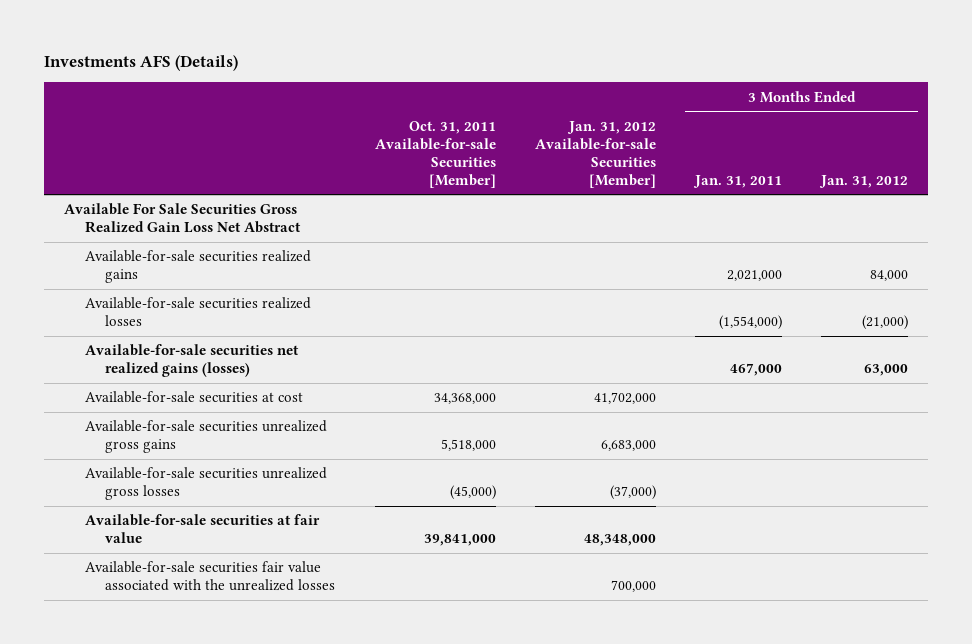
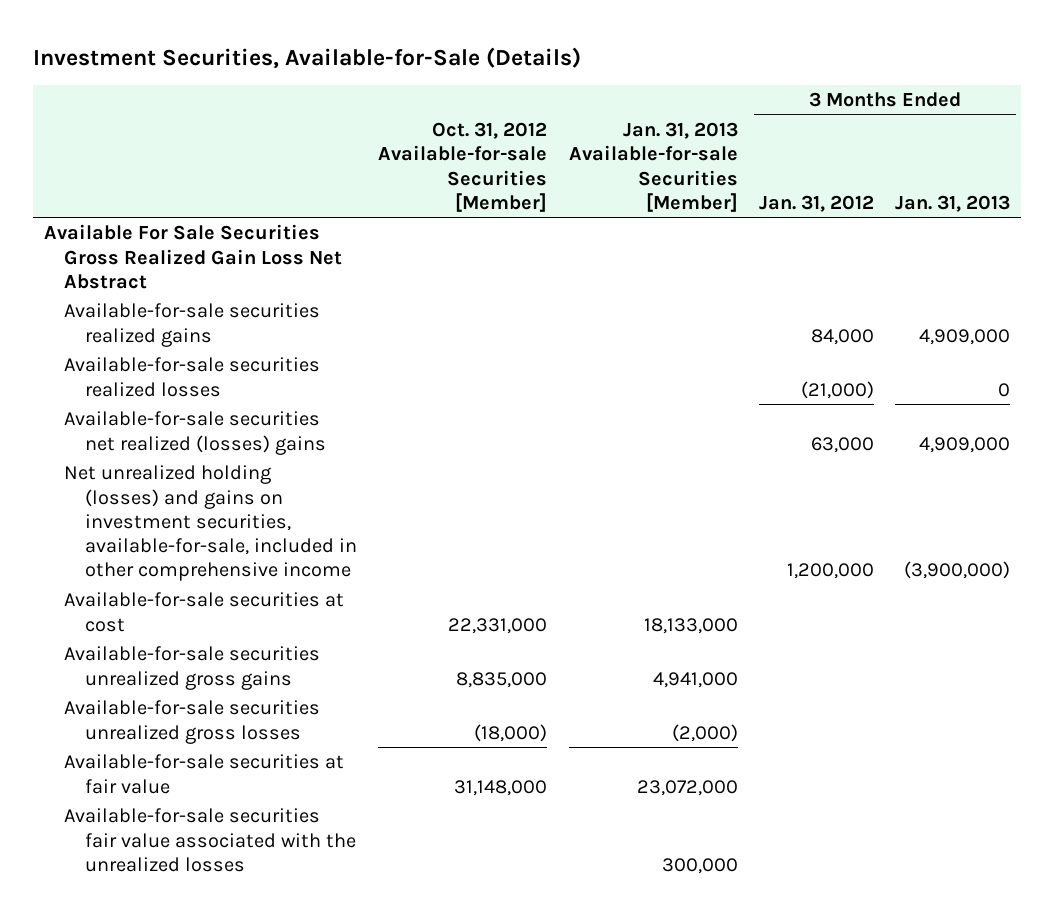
- Investments AFS (Details)
+ Investment Securities, Available-for-Sale (Details)
- | Oct. 31, 2011 Available-for-sale Securities [Member] | Jan. 31, 2012 Available-for-sale Securities [Member] | 3 Months Ended Jan. 31, 2011 | 3 Months Ended Jan. 31, 2012
+ | Oct. 31, 2012 Available-for-sale Securities [Member] | Jan. 31, 2013 Available-for-sale Securities [Member] | 3 Months Ended Jan. 31, 2012 | 3 Months Ended Jan. 31, 2013
- Available-for-sale securities net realized gains (losses) | | | 467,000 | 63,000
+ Available-for-sale securities net realized (losses) gains | | | 63,000 | 4,909,000
+ Net unrealized holding (losses) and gains on investment securities, available-for-sale, included in other comprehensive income | | | 1,200,000 | (3,900,000)

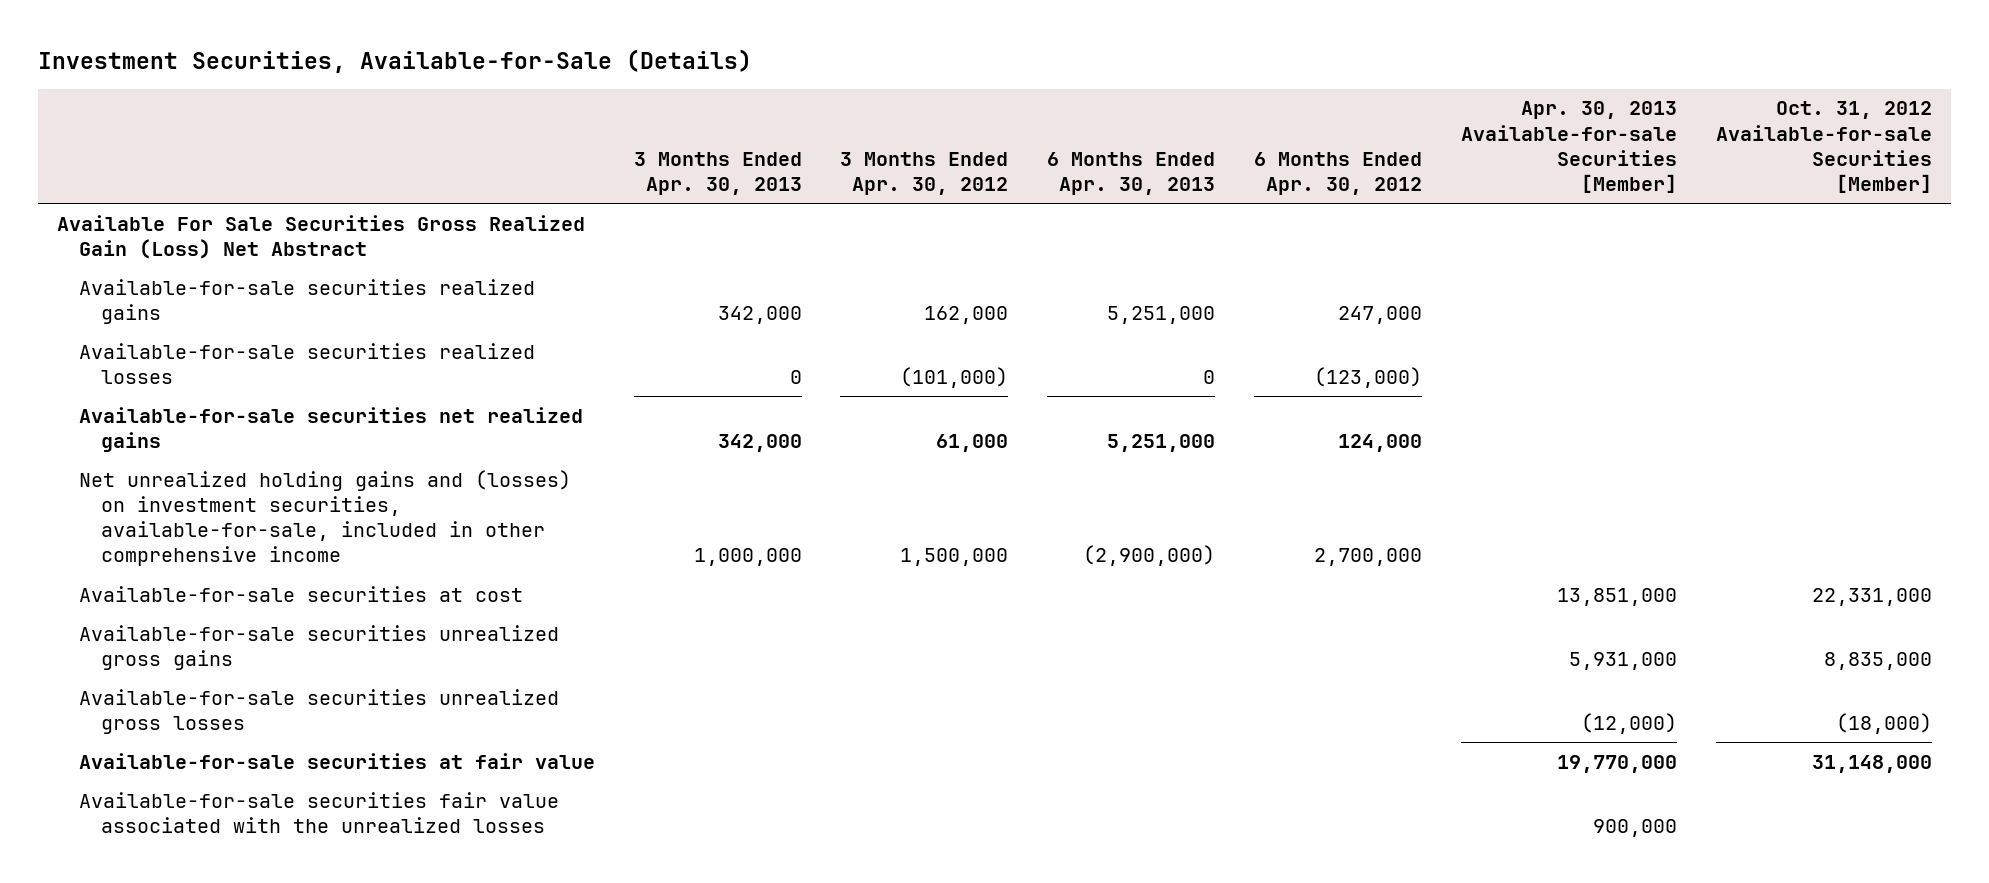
- | Oct. 31, 2012 Available-for-sale Securities [Member] | Jan. 31, 2013 Available-for-sale Securities [Member] | 3 Months Ended Jan. 31, 2012 | 3 Months Ended Jan. 31, 2013
+ | 3 Months Ended Apr. 30, 2013 | 3 Months Ended Apr. 30, 2012 | 6 Months Ended Apr. 30, 2013 | 6 Months Ended Apr. 30, 2012 | Apr. 30, 2013 Available-for-sale Securities [Member] | Oct. 31, 2012 Available-for-sale Securities [Member]
- Available For Sale Securities Gross Realized Gain Loss Net Abstract
+ Available For Sale Securities Gross Realized Gain (Loss) Net Abstract
- Available-for-sale securities net realized (losses) gains | | | 63,000 | 4,909,000
- Net unrealized holding (losses) and gains on investment securities, available-for-sale, included in other comprehensive income | | | 1,200,000 | (3,900,000)
+ Available-for-sale securities net realized gains | 342,000 | 61,000 | 5,251,000 | 124,000 | |
+ Net unrealized holding gains and (losses) on investment securities, available-for-sale, included in other comprehensive income | 1,000,000 | 1,500,000 | (2,900,000) | 2,700,000 | |

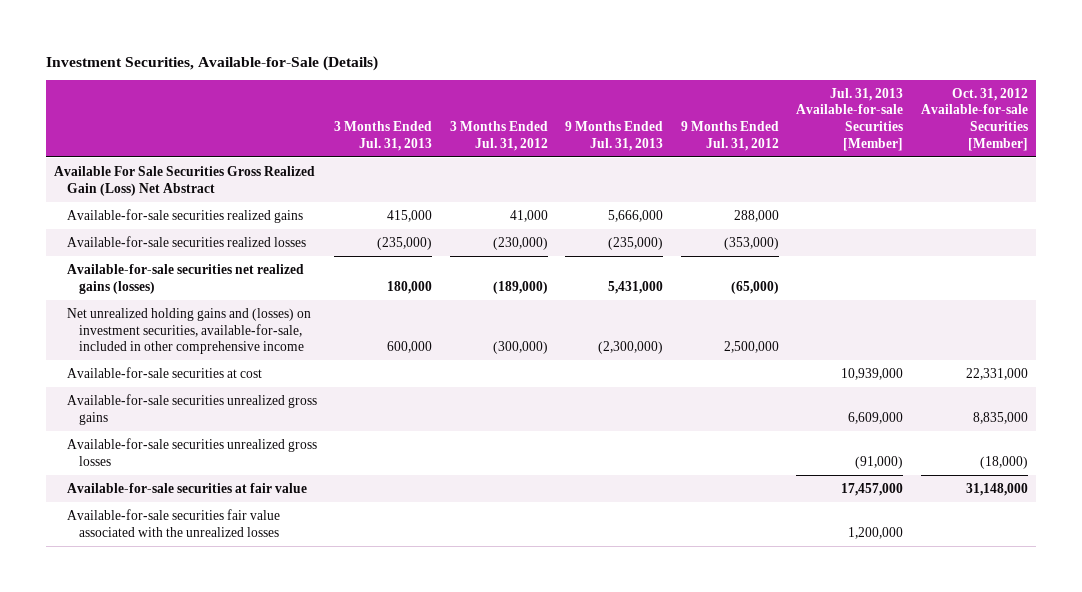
- | 3 Months Ended Apr. 30, 2013 | 3 Months Ended Apr. 30, 2012 | 6 Months Ended Apr. 30, 2013 | 6 Months Ended Apr. 30, 2012 | Apr. 30, 2013 Available-for-sale Securities [Member] | Oct. 31, 2012 Available-for-sale Securities [Member]
+ | 3 Months Ended Jul. 31, 2013 | 3 Months Ended Jul. 31, 2012 | 9 Months Ended Jul. 31, 2013 | 9 Months Ended Jul. 31, 2012 | Jul. 31, 2013 Available-for-sale Securities [Member] | Oct. 31, 2012 Available-for-sale Securities [Member]
- Available-for-sale securities net realized gains | 342,000 | 61,000 | 5,251,000 | 124,000 | |
+ Available-for-sale securities net realized gains (losses) | 180,000 | (189,000) | 5,431,000 | (65,000) | |

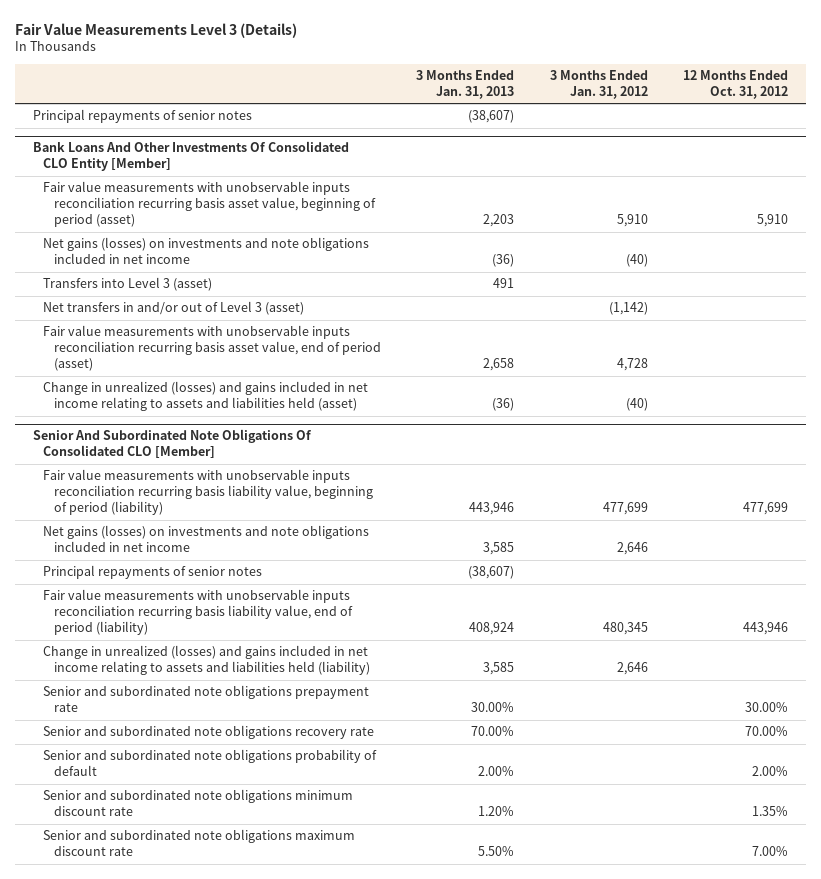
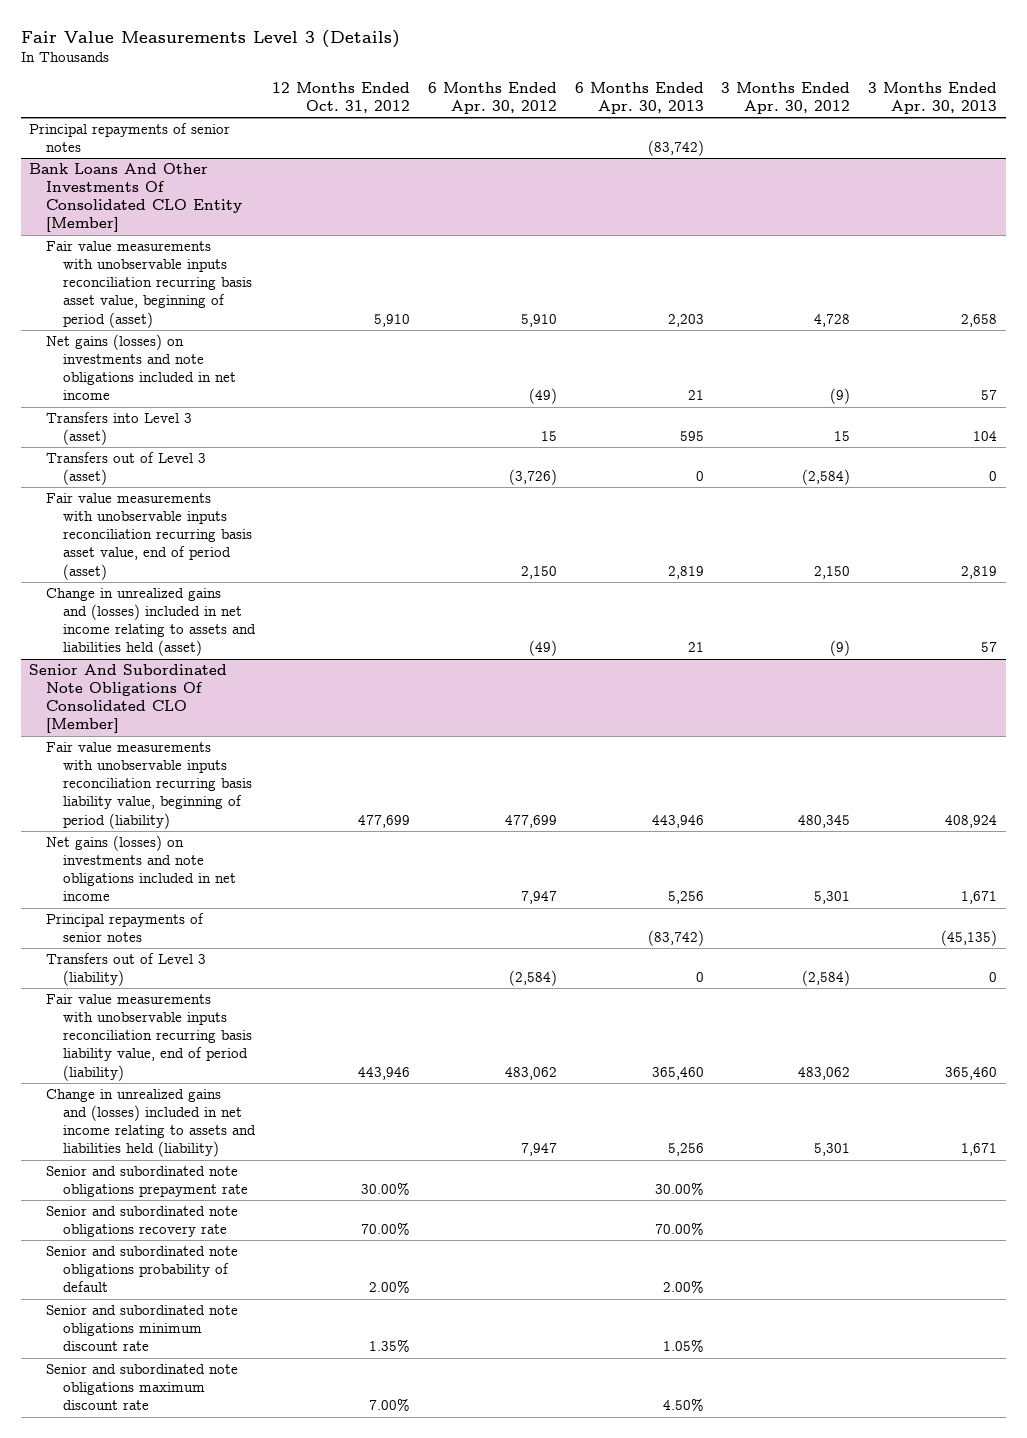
- | 3 Months Ended Jan. 31, 2013 | 3 Months Ended Jan. 31, 2012 | 12 Months Ended Oct. 31, 2012
+ | 12 Months Ended Oct. 31, 2012 | 6 Months Ended Apr. 30, 2012 | 6 Months Ended Apr. 30, 2013 | 3 Months Ended Apr. 30, 2012 | 3 Months Ended Apr. 30, 2013
@ Bank Loans And Other Investments Of Consolidated CLO Entity [Member]
- Net transfers in and/or out of Level 3 (asset) | | (1,142) |
+ Transfers out of Level 3 (asset) | | (3,726) | 0 | (2,584) | 0
- Change in unrealized (losses) and gains included in net income relating to assets and liabilities held (asset) | (36) | (40) |
+ Change in unrealized gains and (losses) included in net income relating to assets and liabilities held (asset) | | (49) | 21 | (9) | 57
@ Senior And Subordinated Note Obligations Of Consolidated CLO [Member]
+ Transfers out of Level 3 (liability) | | (2,584) | 0 | (2,584) | 0
- Change in unrealized (losses) and gains included in net income relating to assets and liabilities held (liability) | 3,585 | 2,646 |
+ Change in unrealized gains and (losses) included in net income relating to assets and liabilities held (liability) | | 7,947 | 5,256 | 5,301 | 1,671

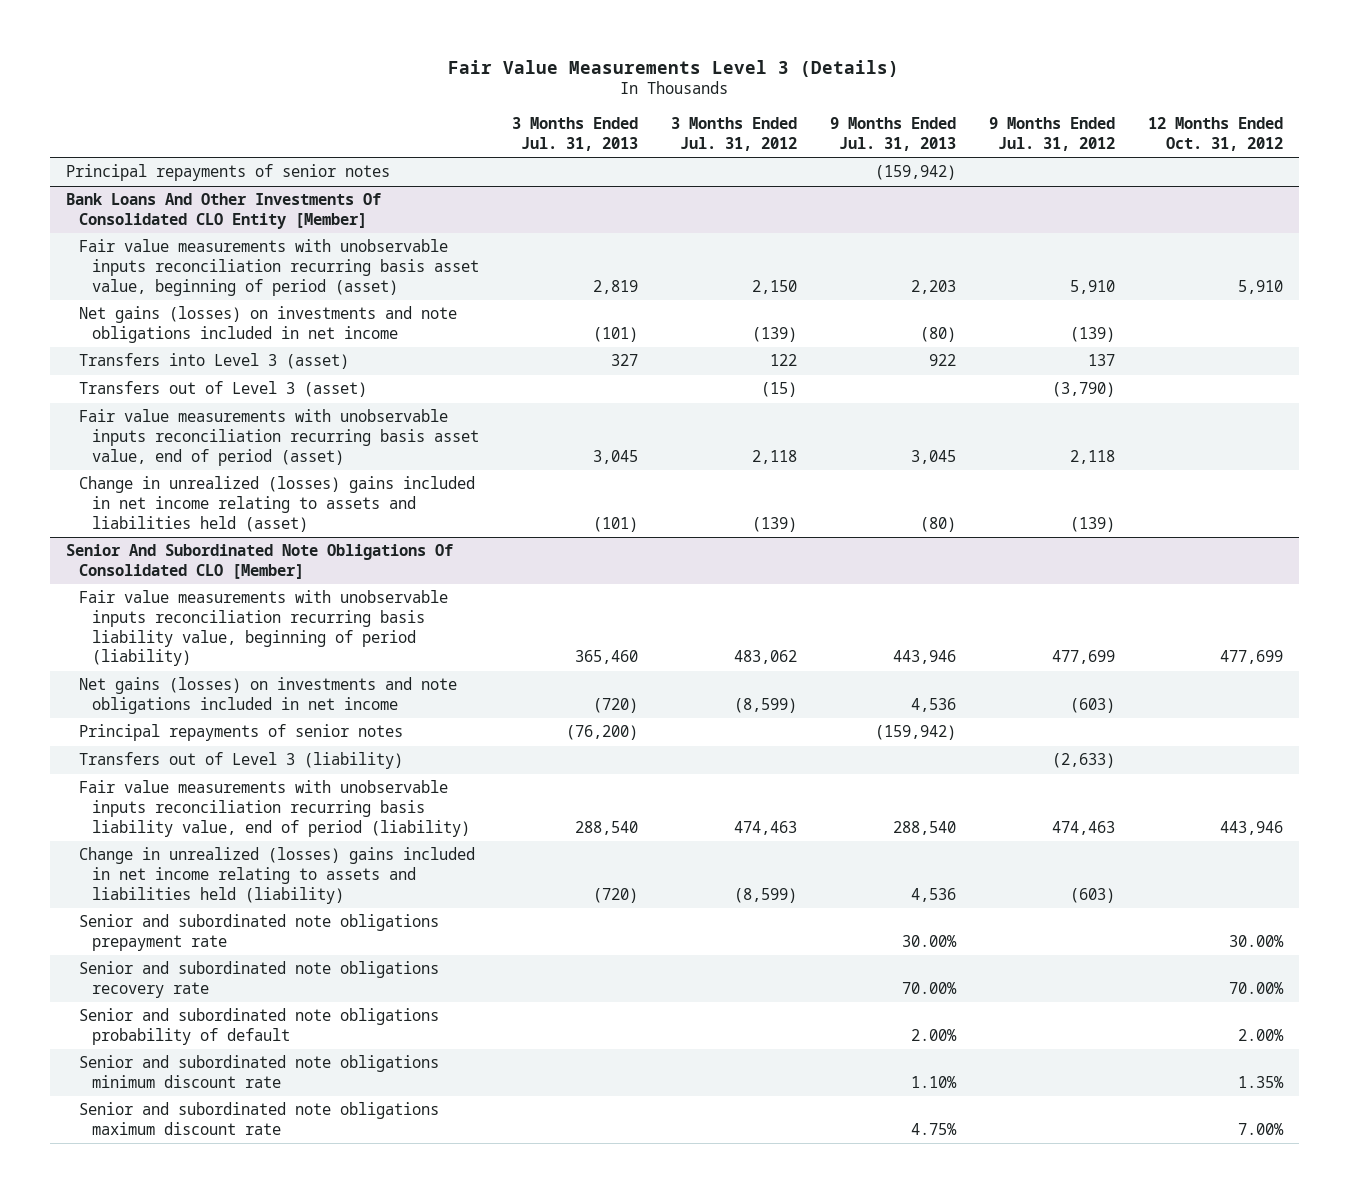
- | 12 Months Ended Oct. 31, 2012 | 6 Months Ended Apr. 30, 2012 | 6 Months Ended Apr. 30, 2013 | 3 Months Ended Apr. 30, 2012 | 3 Months Ended Apr. 30, 2013
+ | 3 Months Ended Jul. 31, 2013 | 3 Months Ended Jul. 31, 2012 | 9 Months Ended Jul. 31, 2013 | 9 Months Ended Jul. 31, 2012 | 12 Months Ended Oct. 31, 2012
@ Bank Loans And Other Investments Of Consolidated CLO Entity [Member]
- Change in unrealized gains and (losses) included in net income relating to assets and liabilities held (asset) | | (49) | 21 | (9) | 57
+ Change in unrealized (losses) gains included in net income relating to assets and liabilities held (asset) | (101) | (139) | (80) | (139) |
@ Senior And Subordinated Note Obligations Of Consolidated CLO [Member]
- Change in unrealized gains and (losses) included in net income relating to assets and liabilities held (liability) | | 7,947 | 5,256 | 5,301 | 1,671
+ Change in unrealized (losses) gains included in net income relating to assets and liabilities held (liability) | (720) | (8,599) | 4,536 | (603) |

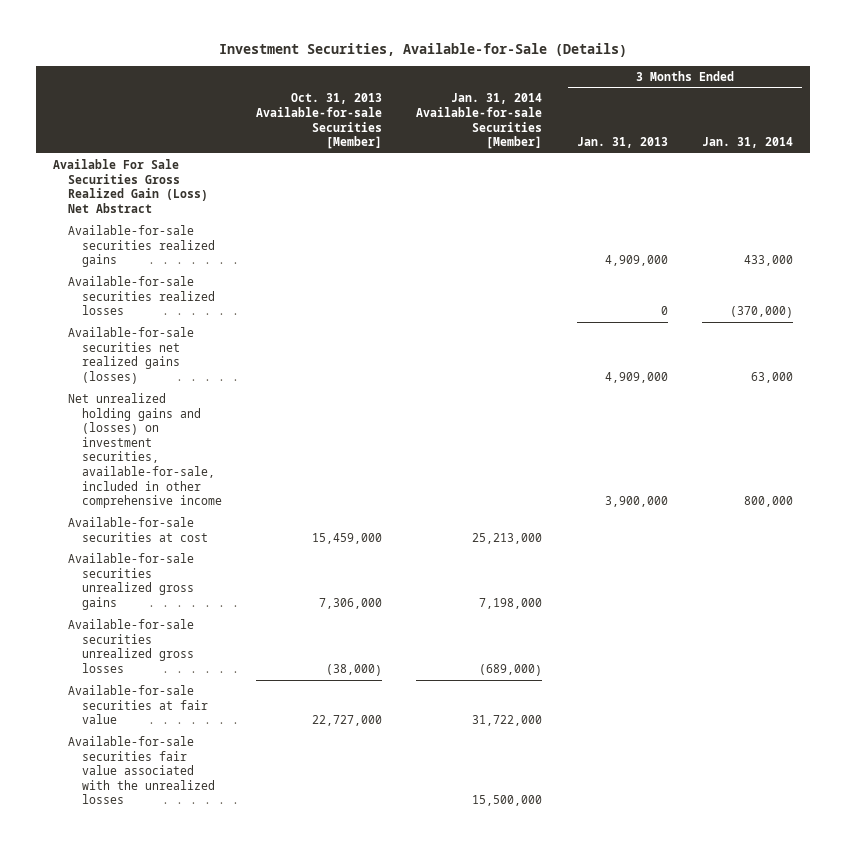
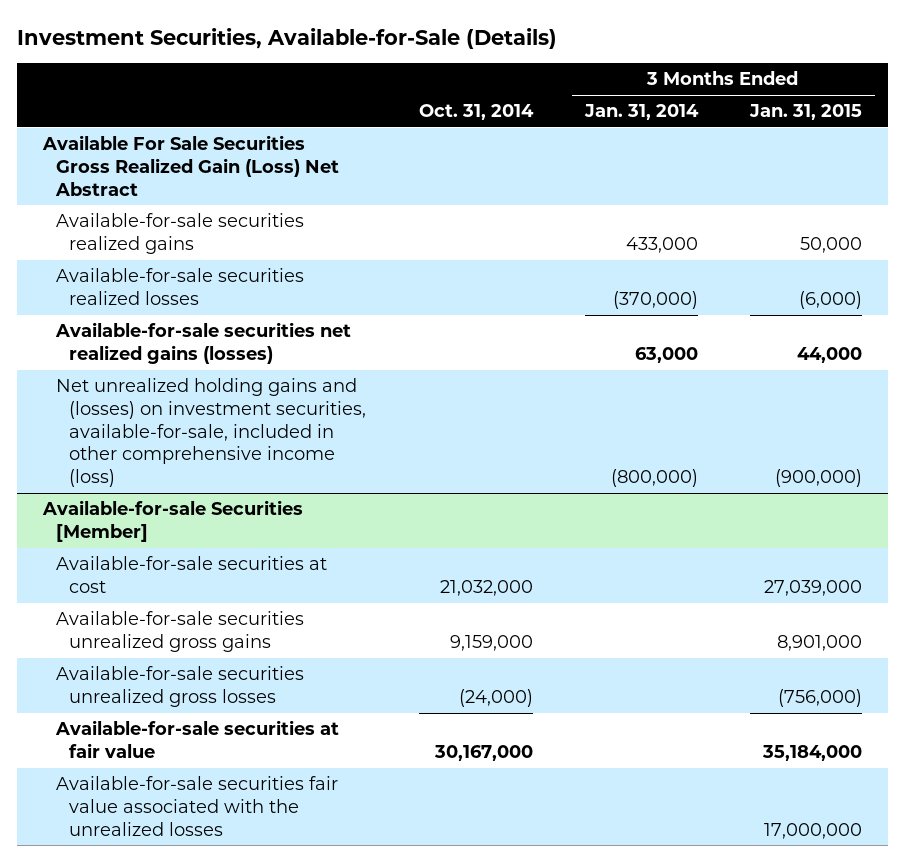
- | Oct. 31, 2013 Available-for-sale Securities [Member] | Jan. 31, 2014 Available-for-sale Securities [Member] | 3 Months Ended Jan. 31, 2013 | 3 Months Ended Jan. 31, 2014
+ | Oct. 31, 2014 | 3 Months Ended Jan. 31, 2014 | 3 Months Ended Jan. 31, 2015
- Net unrealized holding gains and (losses) on investment securities, available-for-sale, included in other comprehensive income | | | 3,900,000 | 800,000
- Available-for-sale securities at cost | 15,459,000 | 25,213,000 | |
- Available-for-sale securities unrealized gross gains | 7,306,000 | 7,198,000 | |
- Available-for-sale securities unrealized gross losses | (38,000) | (689,000) | |
- Available-for-sale securities at fair value | 22,727,000 | 31,722,000 | |
- Available-for-sale securities fair value associated with the unrealized losses | | 15,500,000 | |
+ Net unrealized holding gains and (losses) on investment securities, available-for-sale, included in other comprehensive income (loss) | | (800,000) | (900,000)
+ Available-for-sale Securities [Member]
+ Available-for-sale securities at cost | 21,032,000 | | 27,039,000
+ Available-for-sale securities unrealized gross gains | 9,159,000 | | 8,901,000
+ Available-for-sale securities unrealized gross losses | (24,000) | | (756,000)
+ Available-for-sale securities at fair value | 30,167,000 | | 35,184,000
+ Available-for-sale securities fair value associated with the unrealized losses | | | 17,000,000

